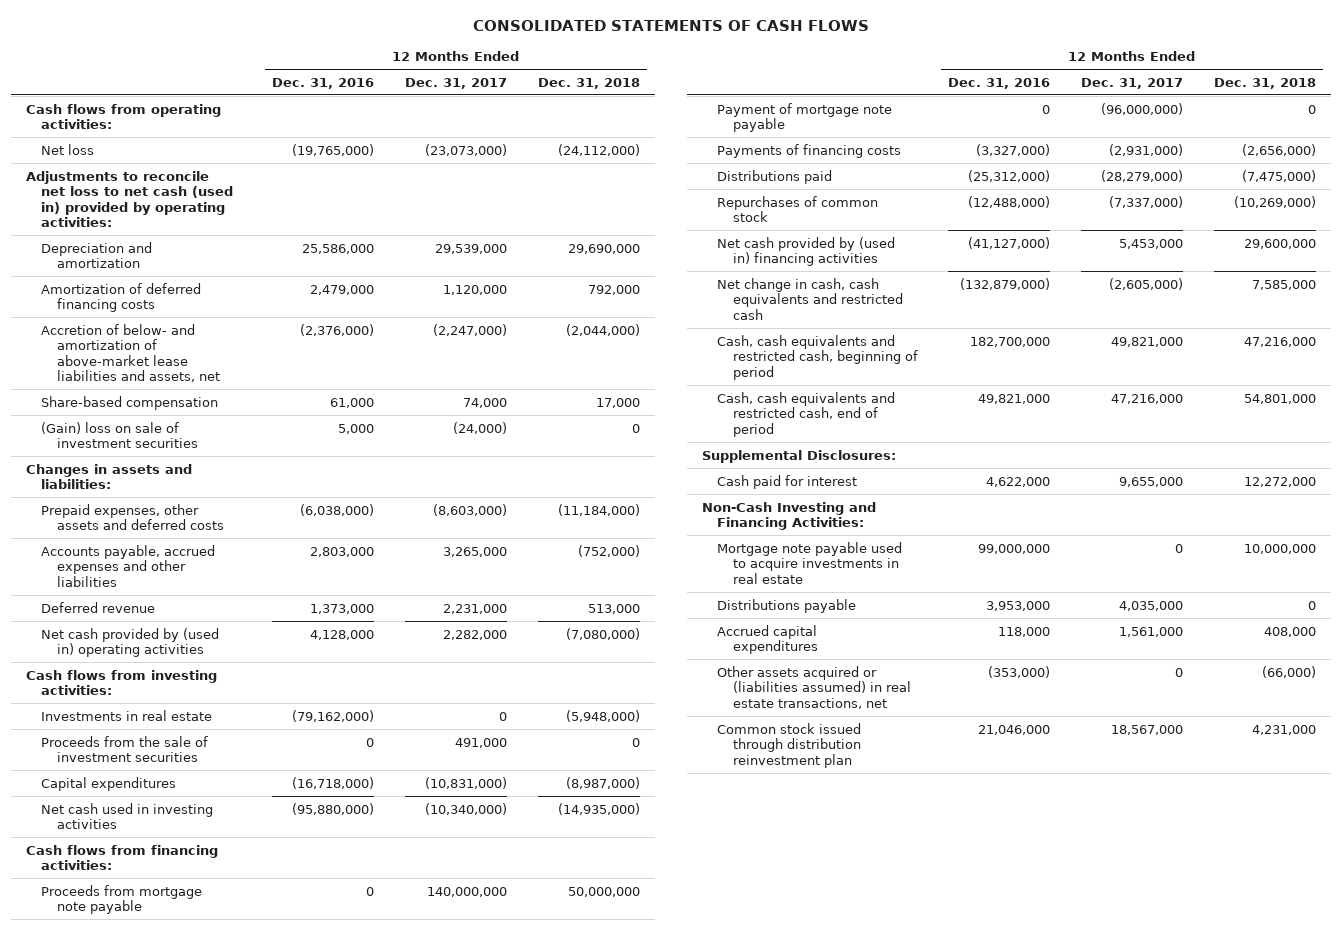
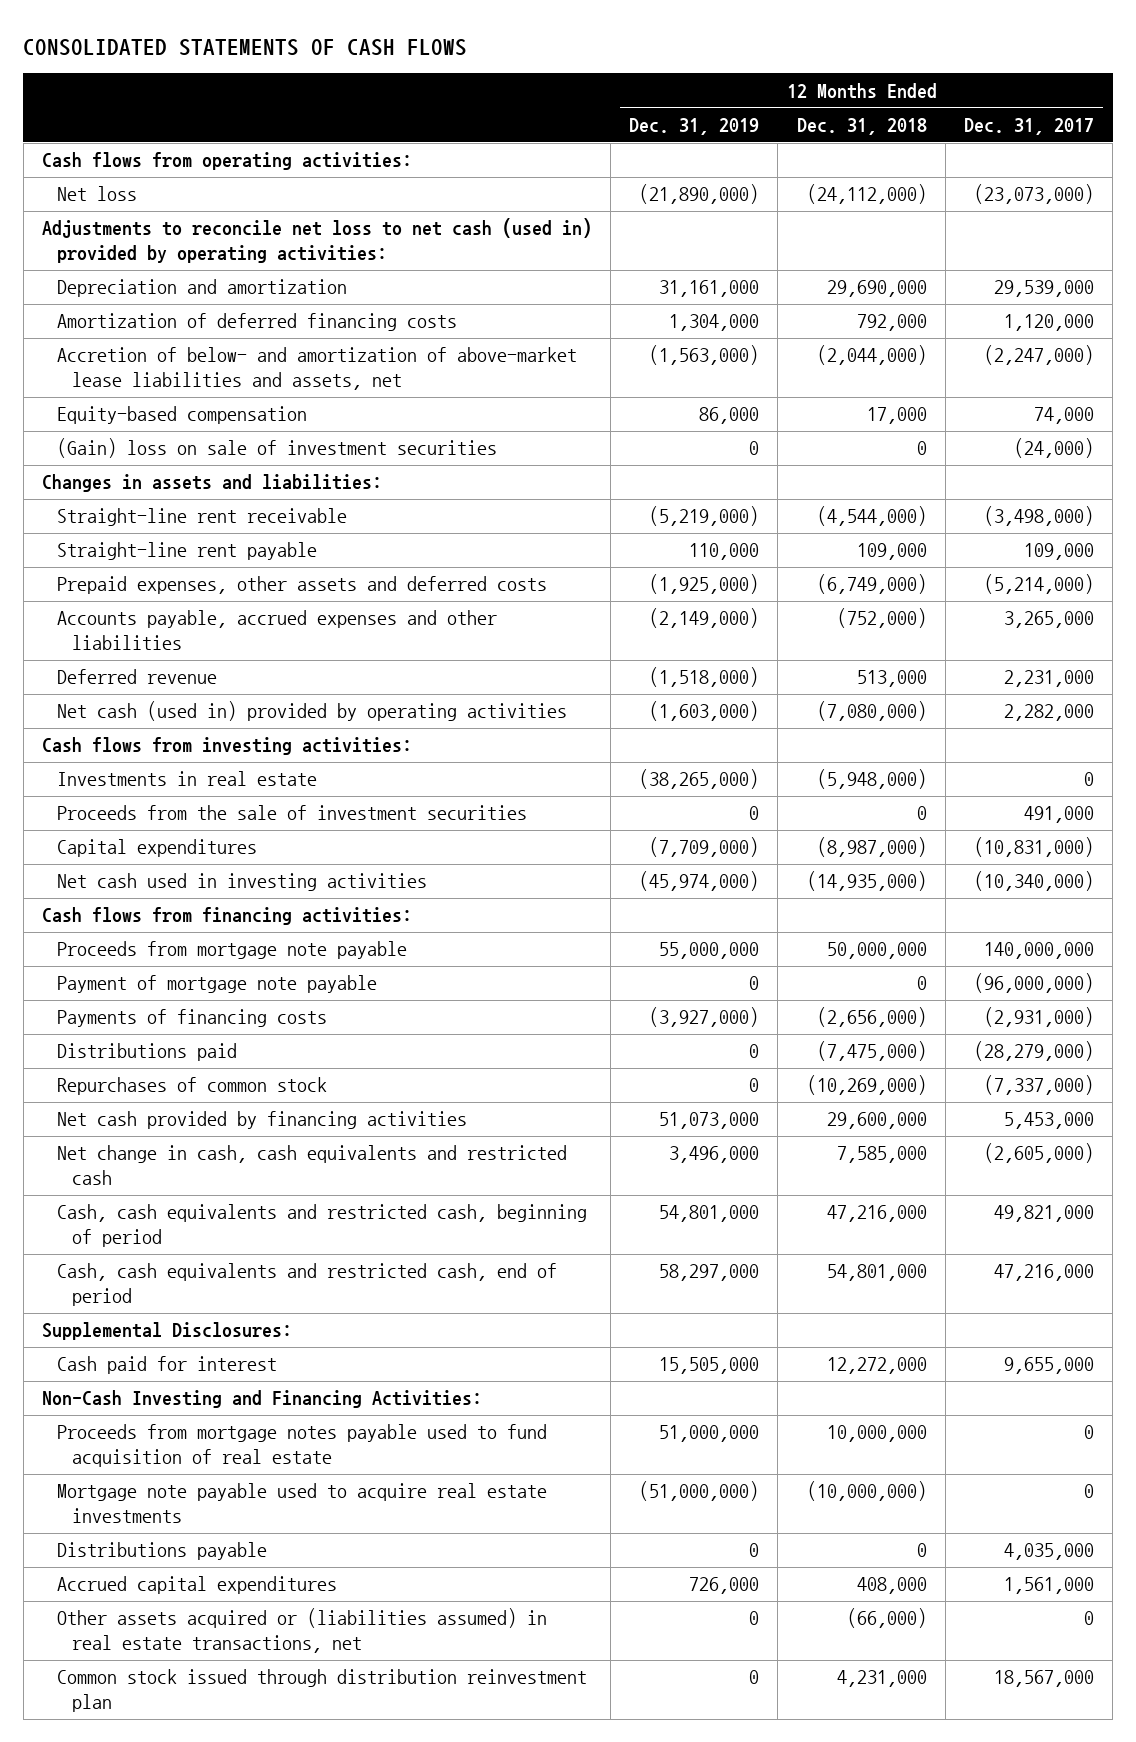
- | 12 Months Ended Dec. 31, 2016 | 12 Months Ended Dec. 31, 2017 | 12 Months Ended Dec. 31, 2018
+ | 12 Months Ended Dec. 31, 2019 | 12 Months Ended Dec. 31, 2018 | 12 Months Ended Dec. 31, 2017
- Share-based compensation | 61,000 | 74,000 | 17,000
+ Equity-based compensation | 86,000 | 17,000 | 74,000
- Prepaid expenses, other assets and deferred costs | (6,038,000) | (8,603,000) | (11,184,000)
+ Straight-line rent receivable | (5,219,000) | (4,544,000) | (3,498,000)
+ Straight-line rent payable | 110,000 | 109,000 | 109,000
+ Prepaid expenses, other assets and deferred costs | (1,925,000) | (6,749,000) | (5,214,000)
- Net cash provided by (used in) operating activities | 4,128,000 | 2,282,000 | (7,080,000)
+ Net cash (used in) provided by operating activities | (1,603,000) | (7,080,000) | 2,282,000
- Net cash provided by (used in) financing activities | (41,127,000) | 5,453,000 | 29,600,000
+ Net cash provided by financing activities | 51,073,000 | 29,600,000 | 5,453,000
- Mortgage note payable used to acquire investments in real estate | 99,000,000 | 0 | 10,000,000
+ Proceeds from mortgage notes payable used to fund acquisition of real estate | 51,000,000 | 10,000,000 | 0
+ Mortgage note payable used to acquire real estate investments | (51,000,000) | (10,000,000) | 0

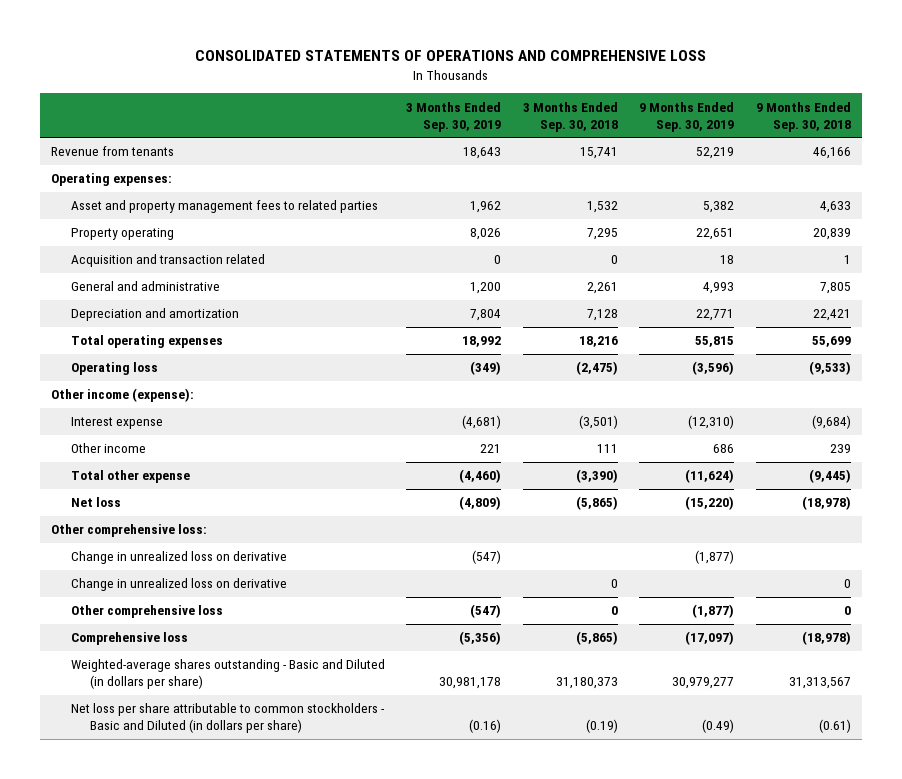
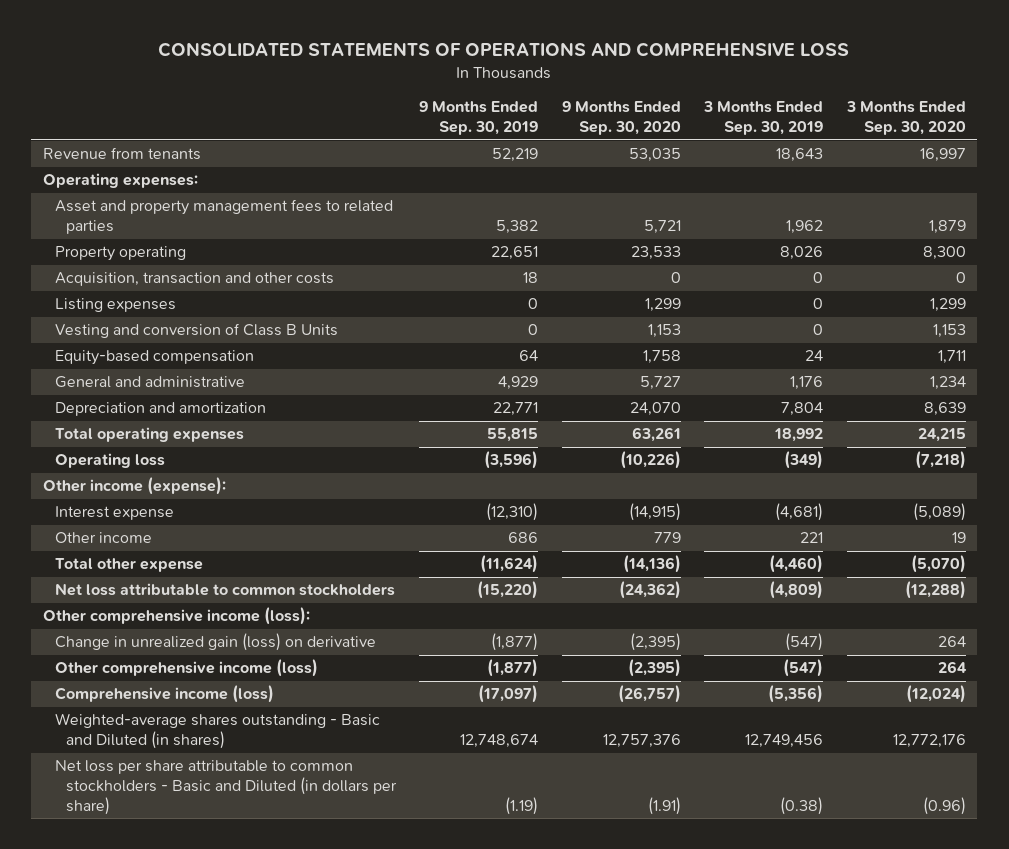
- | 3 Months Ended Sep. 30, 2019 | 3 Months Ended Sep. 30, 2018 | 9 Months Ended Sep. 30, 2019 | 9 Months Ended Sep. 30, 2018
+ | 9 Months Ended Sep. 30, 2019 | 9 Months Ended Sep. 30, 2020 | 3 Months Ended Sep. 30, 2019 | 3 Months Ended Sep. 30, 2020
- Acquisition and transaction related | 0 | 0 | 18 | 1
- General and administrative | 1,200 | 2,261 | 4,993 | 7,805
+ Acquisition, transaction and other costs | 18 | 0 | 0 | 0
+ Listing expenses | 0 | 1,299 | 0 | 1,299
+ Vesting and conversion of Class B Units | 0 | 1,153 | 0 | 1,153
+ Equity-based compensation | 64 | 1,758 | 24 | 1,711
+ General and administrative | 4,929 | 5,727 | 1,176 | 1,234
- Net loss | (4,809) | (5,865) | (15,220) | (18,978)
- Other comprehensive loss:
- Change in unrealized loss on derivative | (547) | | (1,877) |
- Change in unrealized loss on derivative | | 0 | | 0
- Other comprehensive loss | (547) | 0 | (1,877) | 0
- Comprehensive loss | (5,356) | (5,865) | (17,097) | (18,978)
- Weighted-average shares outstanding - Basic and Diluted (in dollars per share) | 30,981,178 | 31,180,373 | 30,979,277 | 31,313,567
- Net loss per share attributable to common stockholders - Basic and Diluted (in dollars per share) | (0.16) | (0.19) | (0.49) | (0.61)
+ Net loss attributable to common stockholders | (15,220) | (24,362) | (4,809) | (12,288)
+ Other comprehensive income (loss):
+ Change in unrealized gain (loss) on derivative | (1,877) | (2,395) | (547) | 264
+ Other comprehensive income (loss) | (1,877) | (2,395) | (547) | 264
+ Comprehensive income (loss) | (17,097) | (26,757) | (5,356) | (12,024)
+ Weighted-average shares outstanding - Basic and Diluted (in shares) | 12,748,674 | 12,757,376 | 12,749,456 | 12,772,176
+ Net loss per share attributable to common stockholders - Basic and Diluted (in dollars per share) | (1.19) | (1.91) | (0.38) | (0.96)

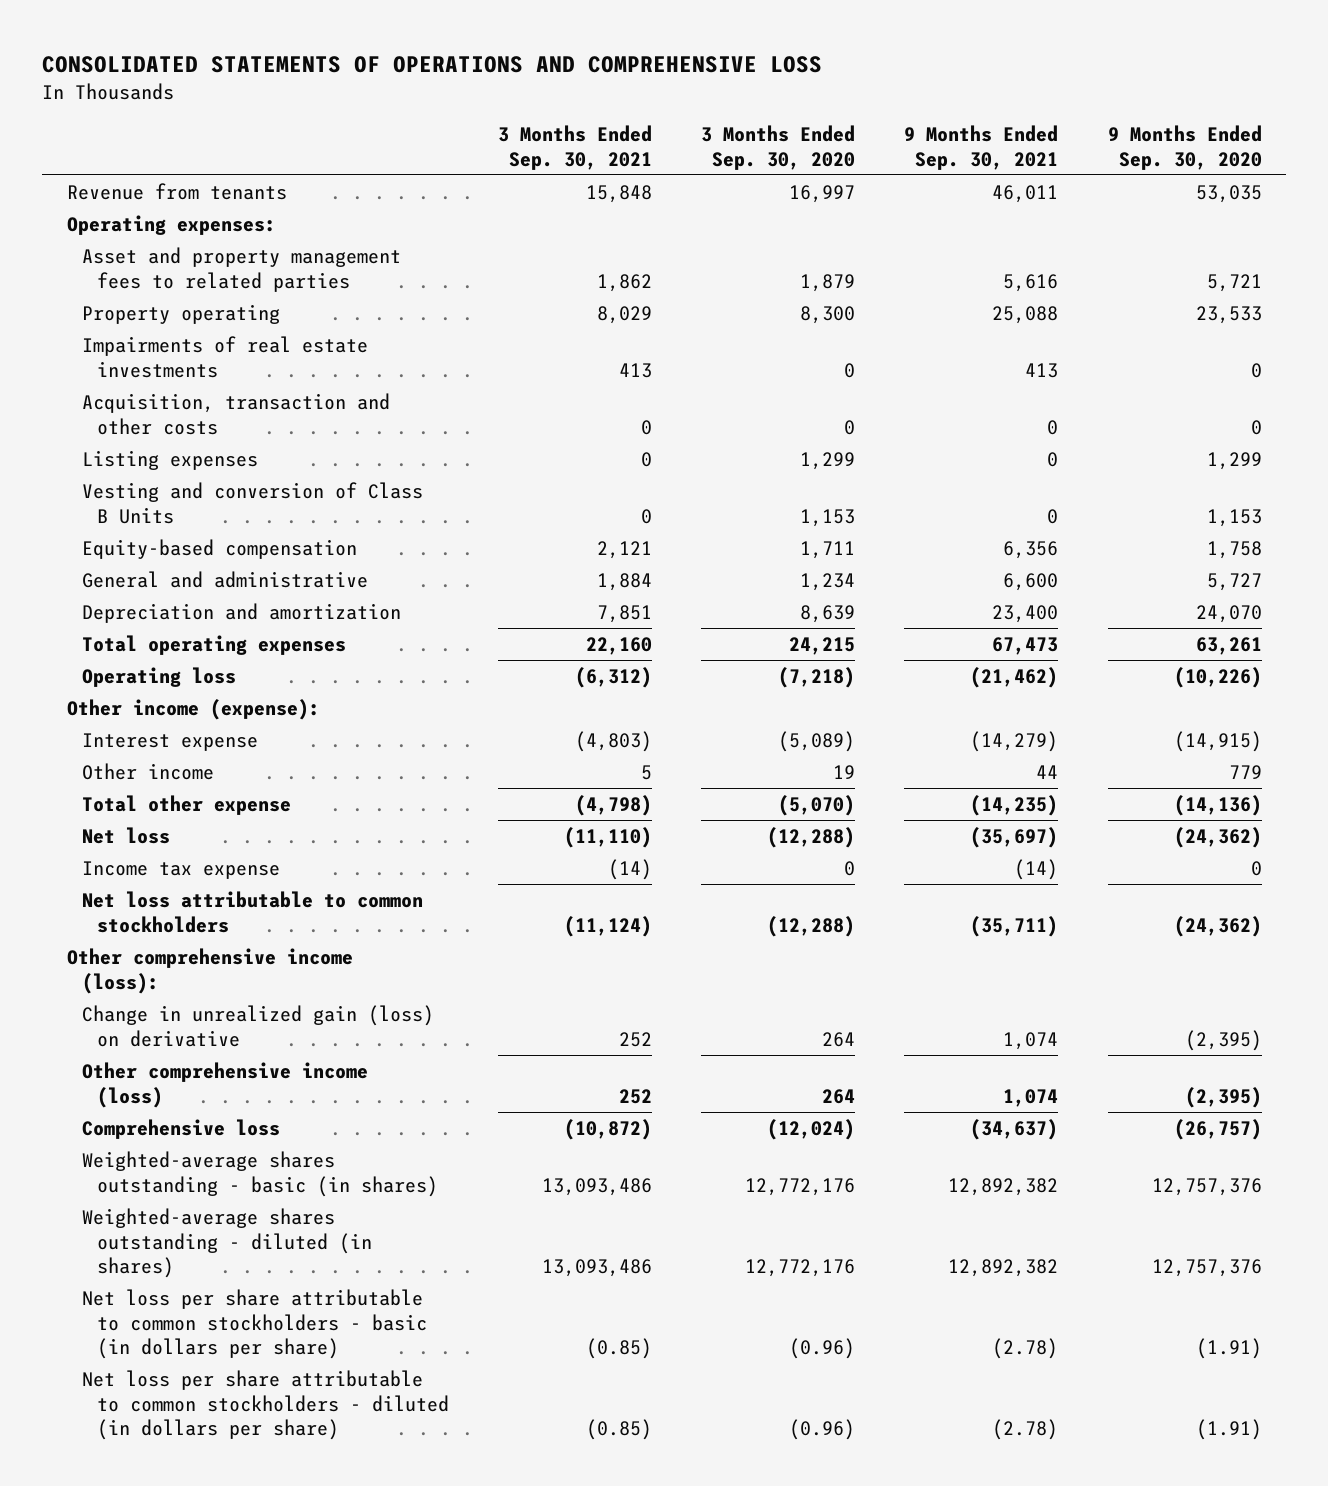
- | 9 Months Ended Sep. 30, 2019 | 9 Months Ended Sep. 30, 2020 | 3 Months Ended Sep. 30, 2019 | 3 Months Ended Sep. 30, 2020
+ | 3 Months Ended Sep. 30, 2021 | 3 Months Ended Sep. 30, 2020 | 9 Months Ended Sep. 30, 2021 | 9 Months Ended Sep. 30, 2020
+ Impairments of real estate investments | 413 | 0 | 413 | 0
+ Net loss | (11,110) | (12,288) | (35,697) | (24,362)
+ Income tax expense | (14) | 0 | (14) | 0
- Comprehensive income (loss) | (17,097) | (26,757) | (5,356) | (12,024)
- Weighted-average shares outstanding - Basic and Diluted (in shares) | 12,748,674 | 12,757,376 | 12,749,456 | 12,772,176
- Net loss per share attributable to common stockholders - Basic and Diluted (in dollars per share) | (1.19) | (1.91) | (0.38) | (0.96)
+ Comprehensive loss | (10,872) | (12,024) | (34,637) | (26,757)
+ Weighted-average shares outstanding - basic (in shares) | 13,093,486 | 12,772,176 | 12,892,382 | 12,757,376
+ Weighted-average shares outstanding - diluted (in shares) | 13,093,486 | 12,772,176 | 12,892,382 | 12,757,376
+ Net loss per share attributable to common stockholders - basic (in dollars per share) | (0.85) | (0.96) | (2.78) | (1.91)
+ Net loss per share attributable to common stockholders - diluted (in dollars per share) | (0.85) | (0.96) | (2.78) | (1.91)

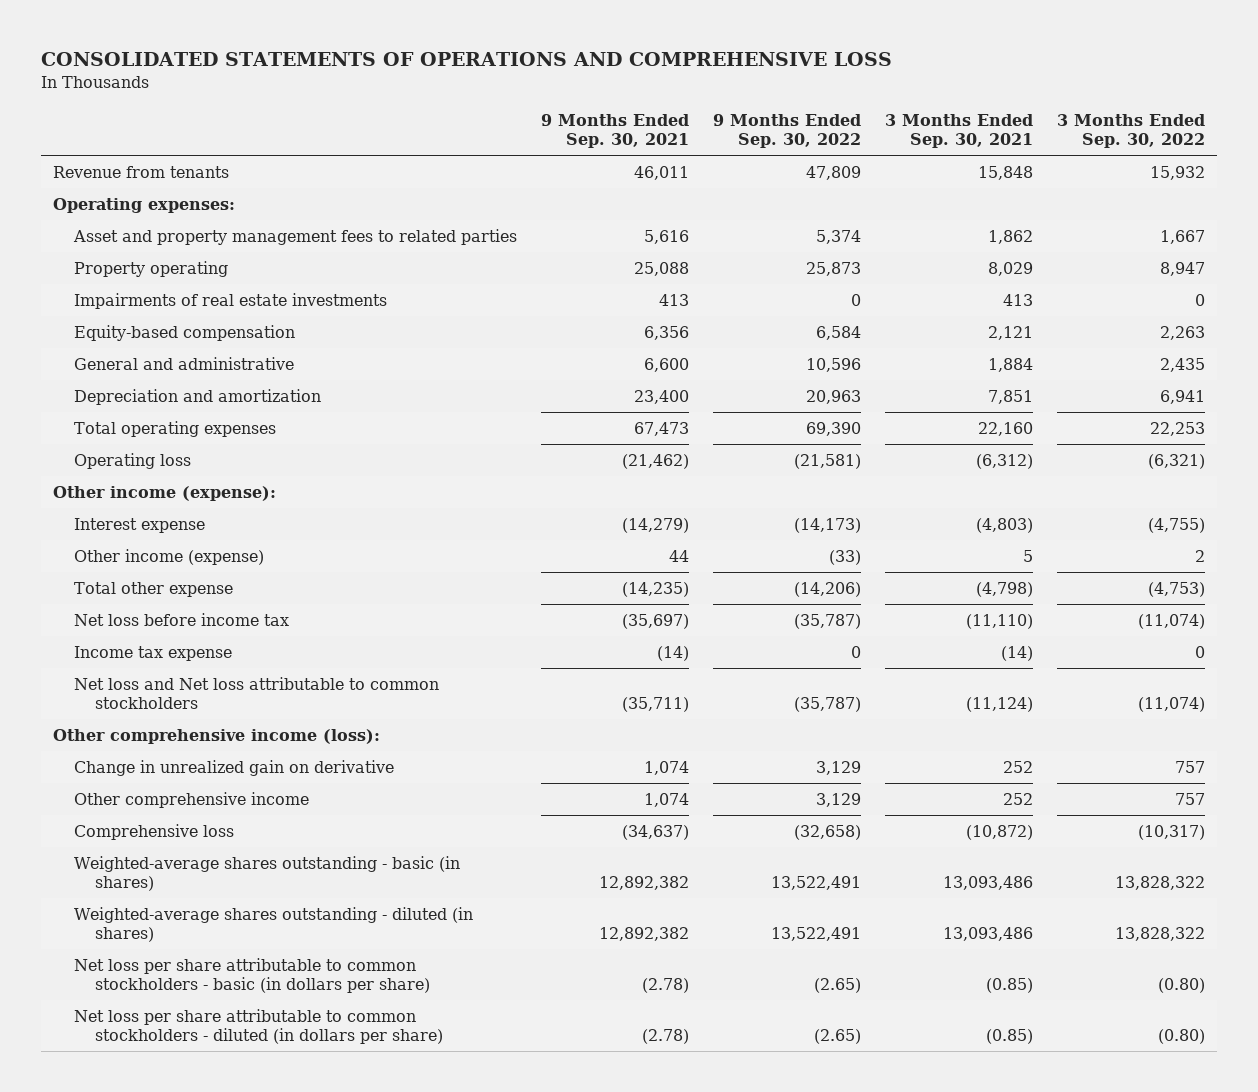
- | 3 Months Ended Sep. 30, 2021 | 3 Months Ended Sep. 30, 2020 | 9 Months Ended Sep. 30, 2021 | 9 Months Ended Sep. 30, 2020
+ | 9 Months Ended Sep. 30, 2021 | 9 Months Ended Sep. 30, 2022 | 3 Months Ended Sep. 30, 2021 | 3 Months Ended Sep. 30, 2022
- Acquisition, transaction and other costs | 0 | 0 | 0 | 0
- Listing expenses | 0 | 1,299 | 0 | 1,299
- Vesting and conversion of Class B Units | 0 | 1,153 | 0 | 1,153
- Other income | 5 | 19 | 44 | 779
+ Other income (expense) | 44 | (33) | 5 | 2
- Net loss | (11,110) | (12,288) | (35,697) | (24,362)
+ Net loss before income tax | (35,697) | (35,787) | (11,110) | (11,074)
- Net loss attributable to common stockholders | (11,124) | (12,288) | (35,711) | (24,362)
+ Net loss and Net loss attributable to common stockholders | (35,711) | (35,787) | (11,124) | (11,074)
- Change in unrealized gain (loss) on derivative | 252 | 264 | 1,074 | (2,395)
- Other comprehensive income (loss) | 252 | 264 | 1,074 | (2,395)
+ Change in unrealized gain on derivative | 1,074 | 3,129 | 252 | 757
+ Other comprehensive income | 1,074 | 3,129 | 252 | 757

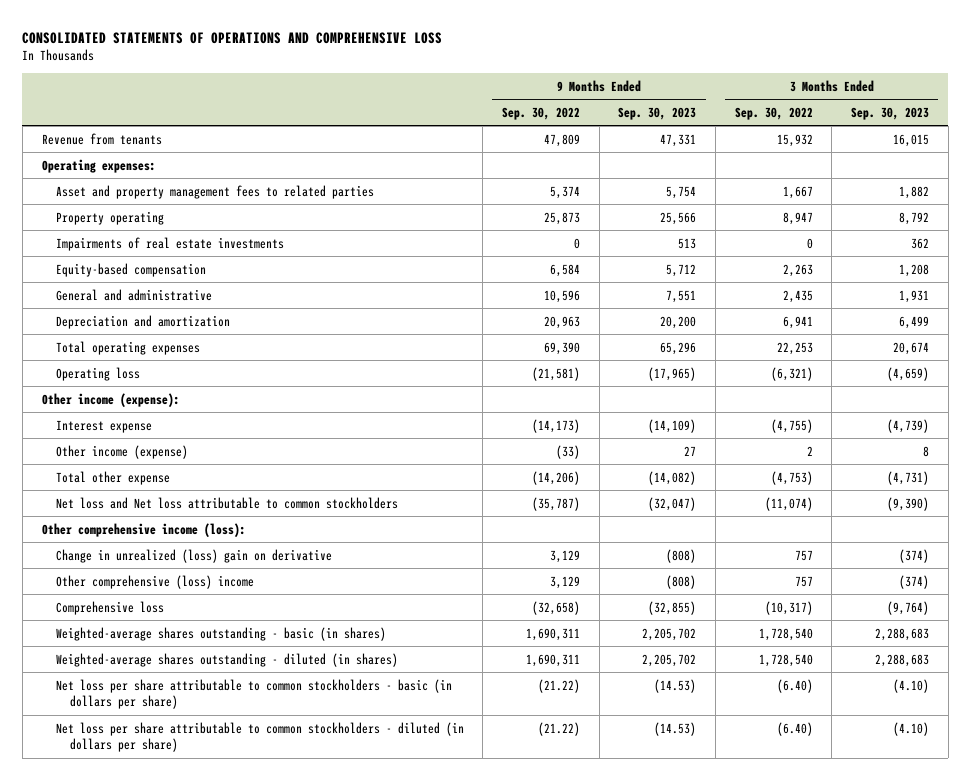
- | 9 Months Ended Sep. 30, 2021 | 9 Months Ended Sep. 30, 2022 | 3 Months Ended Sep. 30, 2021 | 3 Months Ended Sep. 30, 2022
+ | 9 Months Ended Sep. 30, 2022 | 9 Months Ended Sep. 30, 2023 | 3 Months Ended Sep. 30, 2022 | 3 Months Ended Sep. 30, 2023
- Net loss before income tax | (35,697) | (35,787) | (11,110) | (11,074)
- Income tax expense | (14) | 0 | (14) | 0
- Change in unrealized gain on derivative | 1,074 | 3,129 | 252 | 757
- Other comprehensive income | 1,074 | 3,129 | 252 | 757
+ Change in unrealized (loss) gain on derivative | 3,129 | (808) | 757 | (374)
+ Other comprehensive (loss) income | 3,129 | (808) | 757 | (374)
- Weighted-average shares outstanding - basic (in shares) | 12,892,382 | 13,522,491 | 13,093,486 | 13,828,322
- Weighted-average shares outstanding - diluted (in shares) | 12,892,382 | 13,522,491 | 13,093,486 | 13,828,322
- Net loss per share attributable to common stockholders - basic (in dollars per share) | (2.78) | (2.65) | (0.85) | (0.80)
- Net loss per share attributable to common stockholders - diluted (in dollars per share) | (2.78) | (2.65) | (0.85) | (0.80)
+ Weighted-average shares outstanding - basic (in shares) | 1,690,311 | 2,205,702 | 1,728,540 | 2,288,683
+ Weighted-average shares outstanding - diluted (in shares) | 1,690,311 | 2,205,702 | 1,728,540 | 2,288,683
+ Net loss per share attributable to common stockholders - basic (in dollars per share) | (21.22) | (14.53) | (6.40) | (4.10)
+ Net loss per share attributable to common stockholders - diluted (in dollars per share) | (21.22) | (14.53) | (6.40) | (4.10)

